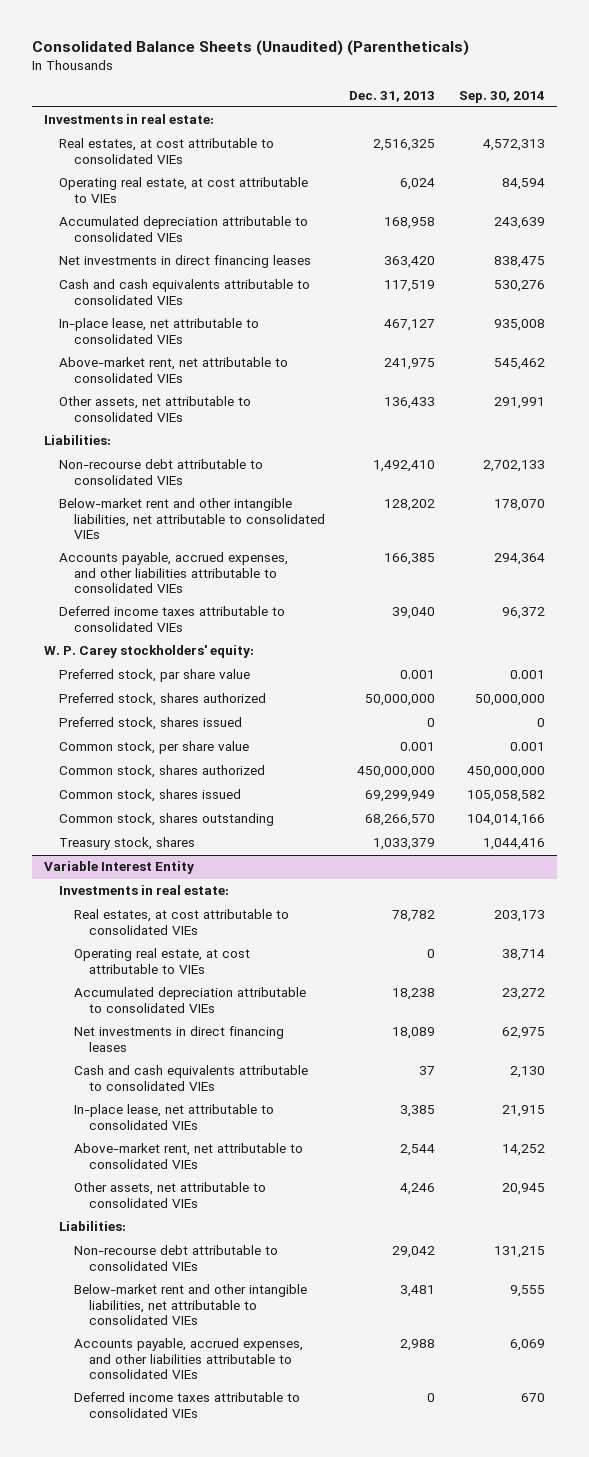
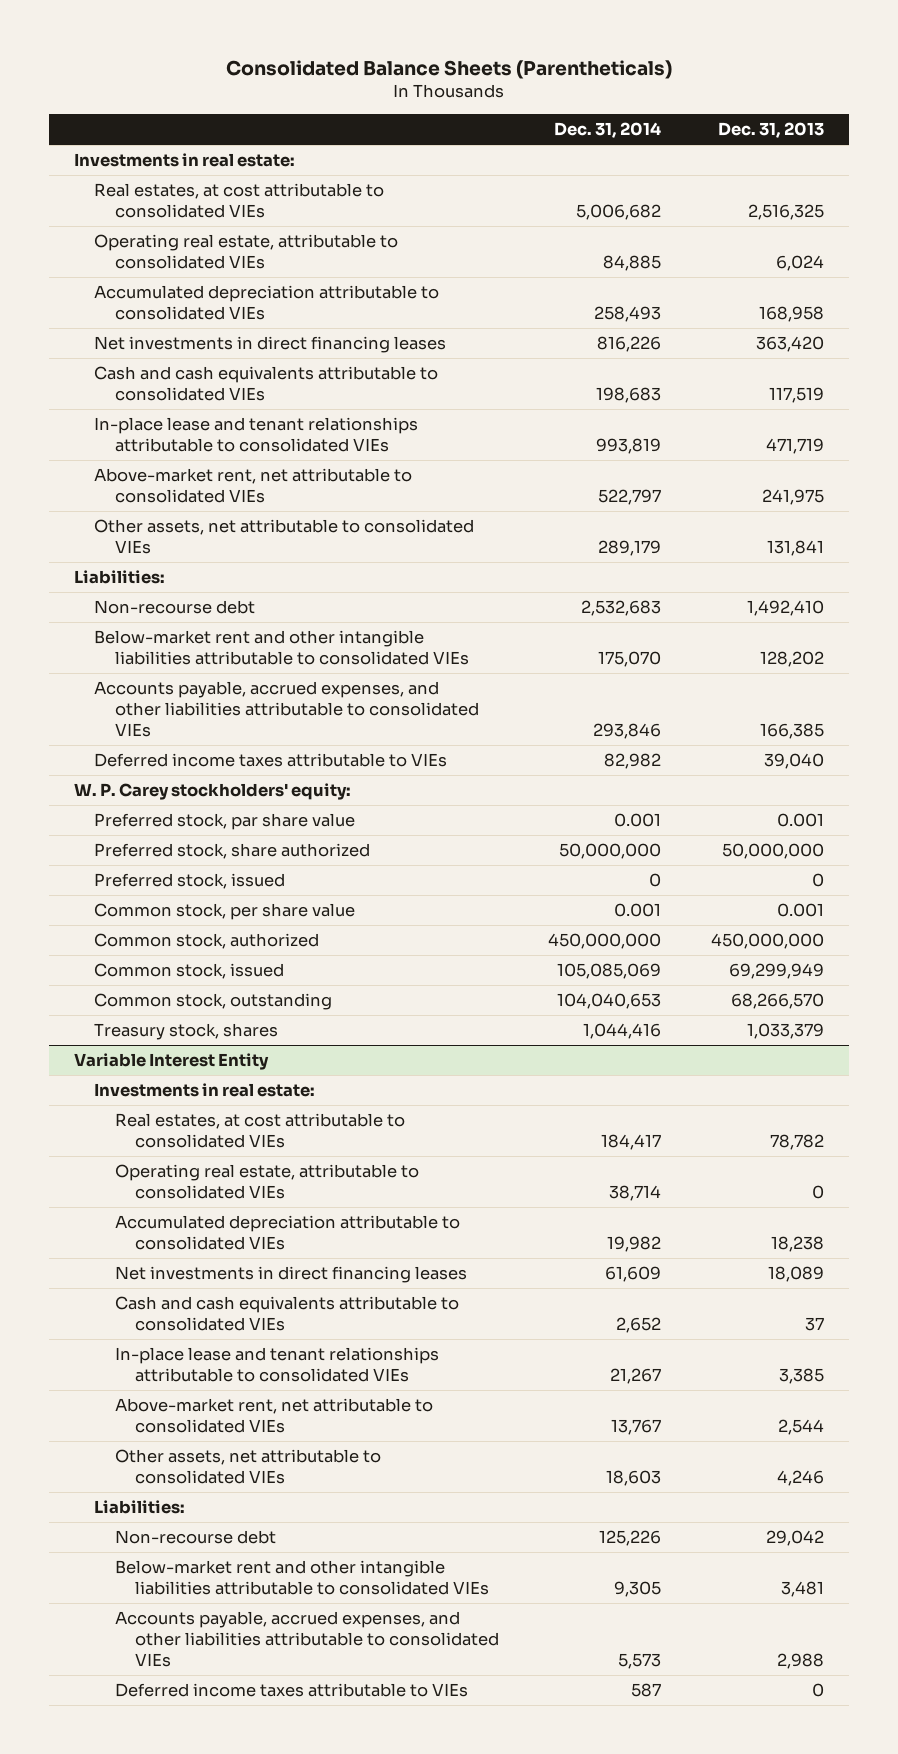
- Consolidated Balance Sheets (Unaudited) (Parentheticals)
+ Consolidated Balance Sheets (Parentheticals)
- | Dec. 31, 2013 | Sep. 30, 2014
+ | Dec. 31, 2014 | Dec. 31, 2013
- Operating real estate, at cost attributable to VIEs | 6,024 | 84,594
+ Operating real estate, attributable to consolidated VIEs | 84,885 | 6,024
- In-place lease, net attributable to consolidated VIEs | 467,127 | 935,008
+ In-place lease and tenant relationships attributable to consolidated VIEs | 993,819 | 471,719
- Other assets, net attributable to consolidated VIEs | 136,433 | 291,991
+ Other assets, net attributable to consolidated VIEs | 289,179 | 131,841
- Non-recourse debt attributable to consolidated VIEs | 1,492,410 | 2,702,133
- Below-market rent and other intangible liabilities, net attributable to consolidated VIEs | 128,202 | 178,070
+ Non-recourse debt | 2,532,683 | 1,492,410
+ Below-market rent and other intangible liabilities attributable to consolidated VIEs | 175,070 | 128,202
- Deferred income taxes attributable to consolidated VIEs | 39,040 | 96,372
+ Deferred income taxes attributable to VIEs | 82,982 | 39,040
- Preferred stock, shares authorized | 50,000,000 | 50,000,000
- Preferred stock, shares issued | 0 | 0
+ Preferred stock, share authorized | 50,000,000 | 50,000,000
+ Preferred stock, issued | 0 | 0
- Common stock, shares authorized | 450,000,000 | 450,000,000
- Common stock, shares issued | 69,299,949 | 105,058,582
- Common stock, shares outstanding | 68,266,570 | 104,014,166
+ Common stock, authorized | 450,000,000 | 450,000,000
+ Common stock, issued | 105,085,069 | 69,299,949
+ Common stock, outstanding | 104,040,653 | 68,266,570
@ Variable Interest Entity
- Operating real estate, at cost attributable to VIEs | 0 | 38,714
+ Operating real estate, attributable to consolidated VIEs | 38,714 | 0
- In-place lease, net attributable to consolidated VIEs | 3,385 | 21,915
+ In-place lease and tenant relationships attributable to consolidated VIEs | 21,267 | 3,385
- Non-recourse debt attributable to consolidated VIEs | 29,042 | 131,215
- Below-market rent and other intangible liabilities, net attributable to consolidated VIEs | 3,481 | 9,555
+ Non-recourse debt | 125,226 | 29,042
+ Below-market rent and other intangible liabilities attributable to consolidated VIEs | 9,305 | 3,481
- Deferred income taxes attributable to consolidated VIEs | 0 | 670
+ Deferred income taxes attributable to VIEs | 587 | 0

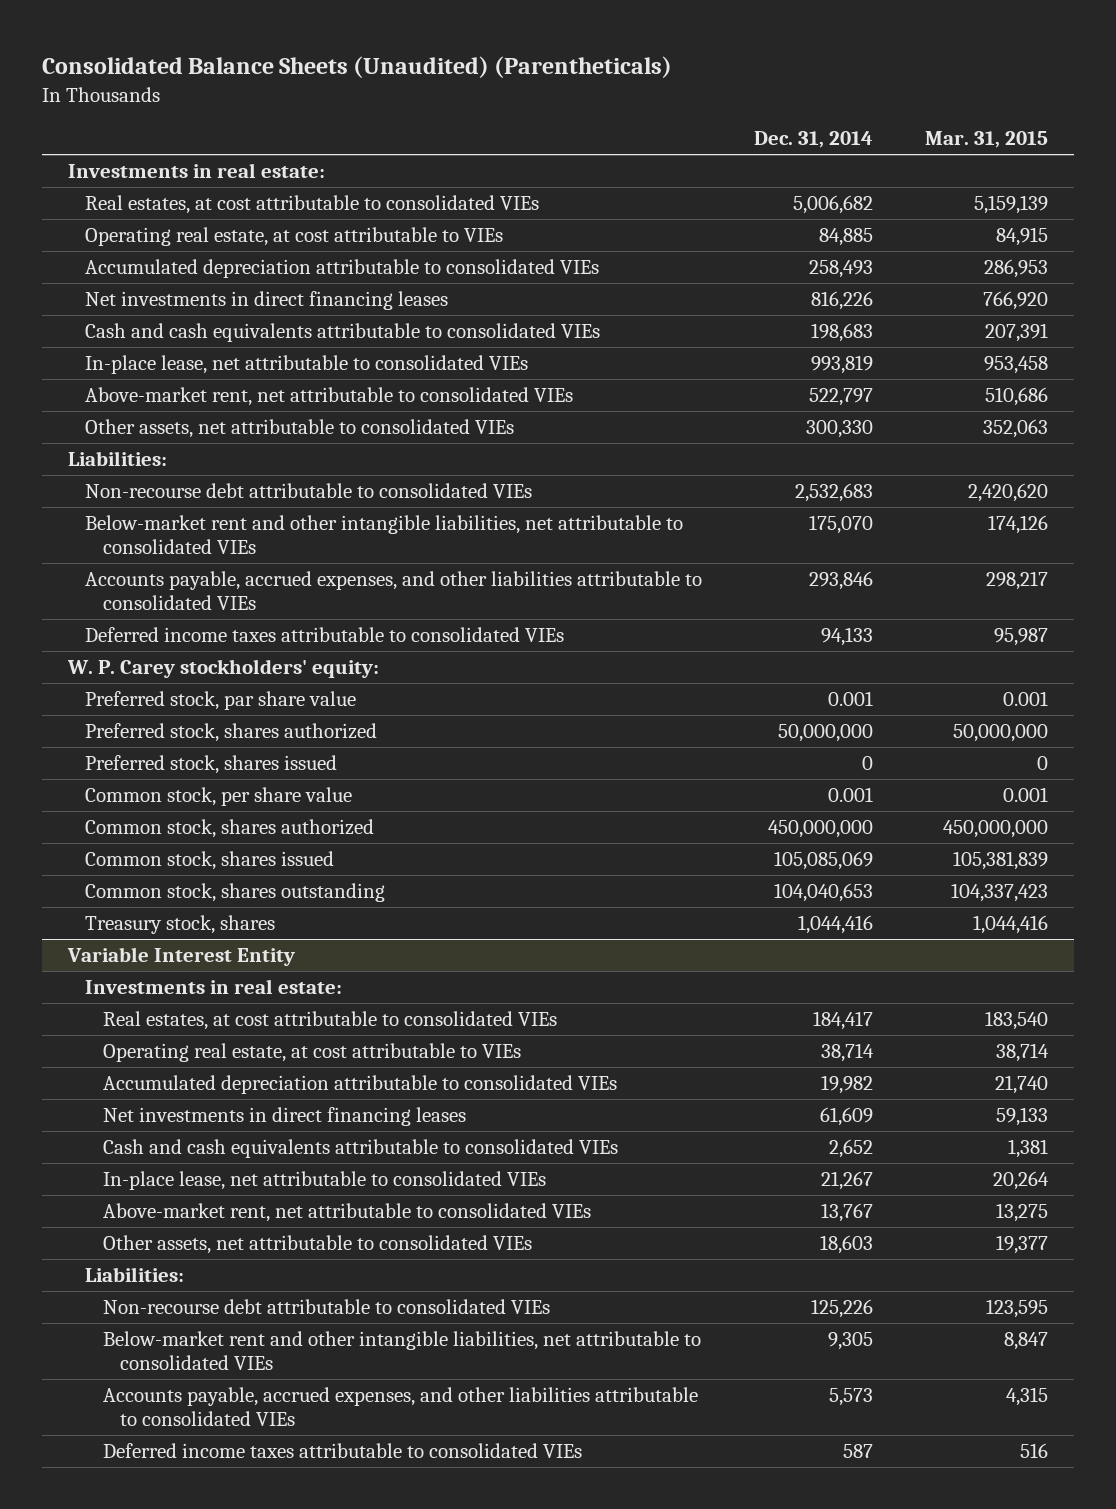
- Consolidated Balance Sheets (Parentheticals)
+ Consolidated Balance Sheets (Unaudited) (Parentheticals)
- | Dec. 31, 2014 | Dec. 31, 2013
+ | Dec. 31, 2014 | Mar. 31, 2015
- Operating real estate, attributable to consolidated VIEs | 84,885 | 6,024
+ Operating real estate, at cost attributable to VIEs | 84,885 | 84,915
- In-place lease and tenant relationships attributable to consolidated VIEs | 993,819 | 471,719
+ In-place lease, net attributable to consolidated VIEs | 993,819 | 953,458
- Other assets, net attributable to consolidated VIEs | 289,179 | 131,841
+ Other assets, net attributable to consolidated VIEs | 300,330 | 352,063
- Non-recourse debt | 2,532,683 | 1,492,410
- Below-market rent and other intangible liabilities attributable to consolidated VIEs | 175,070 | 128,202
+ Non-recourse debt attributable to consolidated VIEs | 2,532,683 | 2,420,620
+ Below-market rent and other intangible liabilities, net attributable to consolidated VIEs | 175,070 | 174,126
- Deferred income taxes attributable to VIEs | 82,982 | 39,040
+ Deferred income taxes attributable to consolidated VIEs | 94,133 | 95,987
- Preferred stock, share authorized | 50,000,000 | 50,000,000
- Preferred stock, issued | 0 | 0
+ Preferred stock, shares authorized | 50,000,000 | 50,000,000
+ Preferred stock, shares issued | 0 | 0
- Common stock, authorized | 450,000,000 | 450,000,000
- Common stock, issued | 105,085,069 | 69,299,949
- Common stock, outstanding | 104,040,653 | 68,266,570
+ Common stock, shares authorized | 450,000,000 | 450,000,000
+ Common stock, shares issued | 105,085,069 | 105,381,839
+ Common stock, shares outstanding | 104,040,653 | 104,337,423
@ Variable Interest Entity
- Operating real estate, attributable to consolidated VIEs | 38,714 | 0
+ Operating real estate, at cost attributable to VIEs | 38,714 | 38,714
- In-place lease and tenant relationships attributable to consolidated VIEs | 21,267 | 3,385
+ In-place lease, net attributable to consolidated VIEs | 21,267 | 20,264
- Non-recourse debt | 125,226 | 29,042
- Below-market rent and other intangible liabilities attributable to consolidated VIEs | 9,305 | 3,481
+ Non-recourse debt attributable to consolidated VIEs | 125,226 | 123,595
+ Below-market rent and other intangible liabilities, net attributable to consolidated VIEs | 9,305 | 8,847
- Deferred income taxes attributable to VIEs | 587 | 0
+ Deferred income taxes attributable to consolidated VIEs | 587 | 516

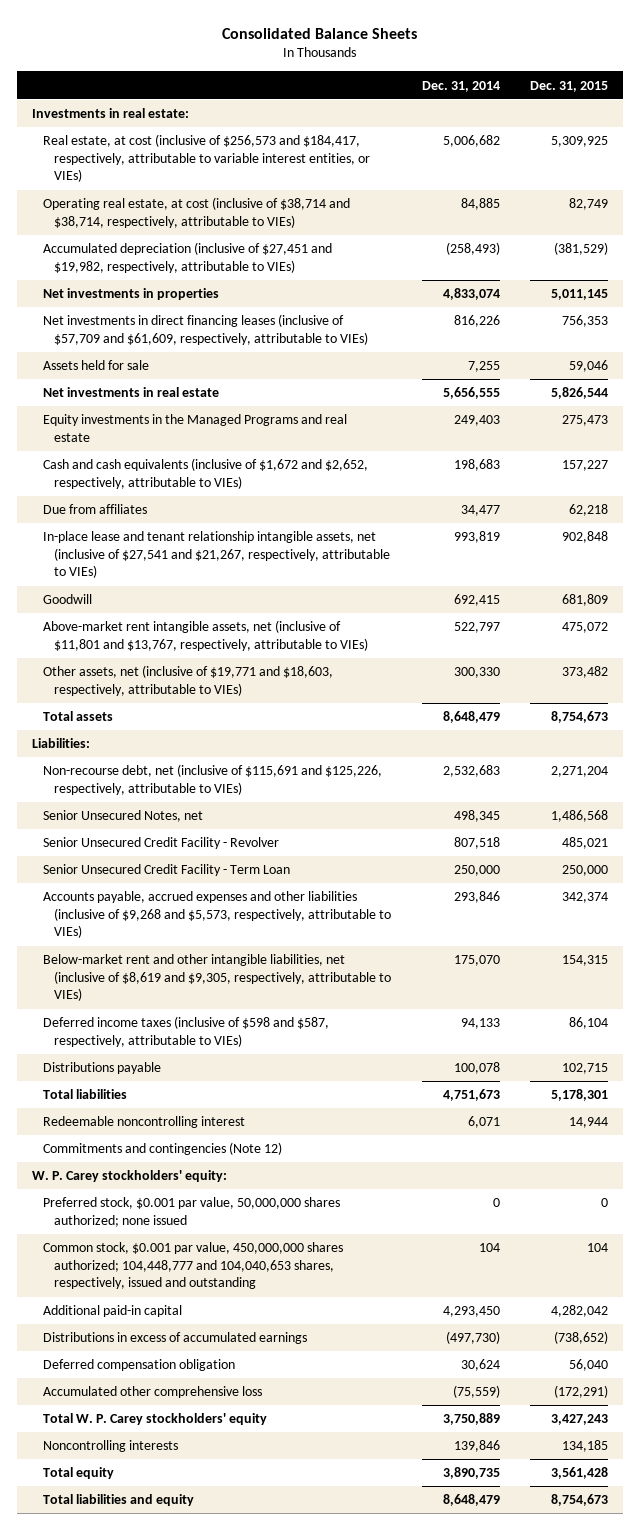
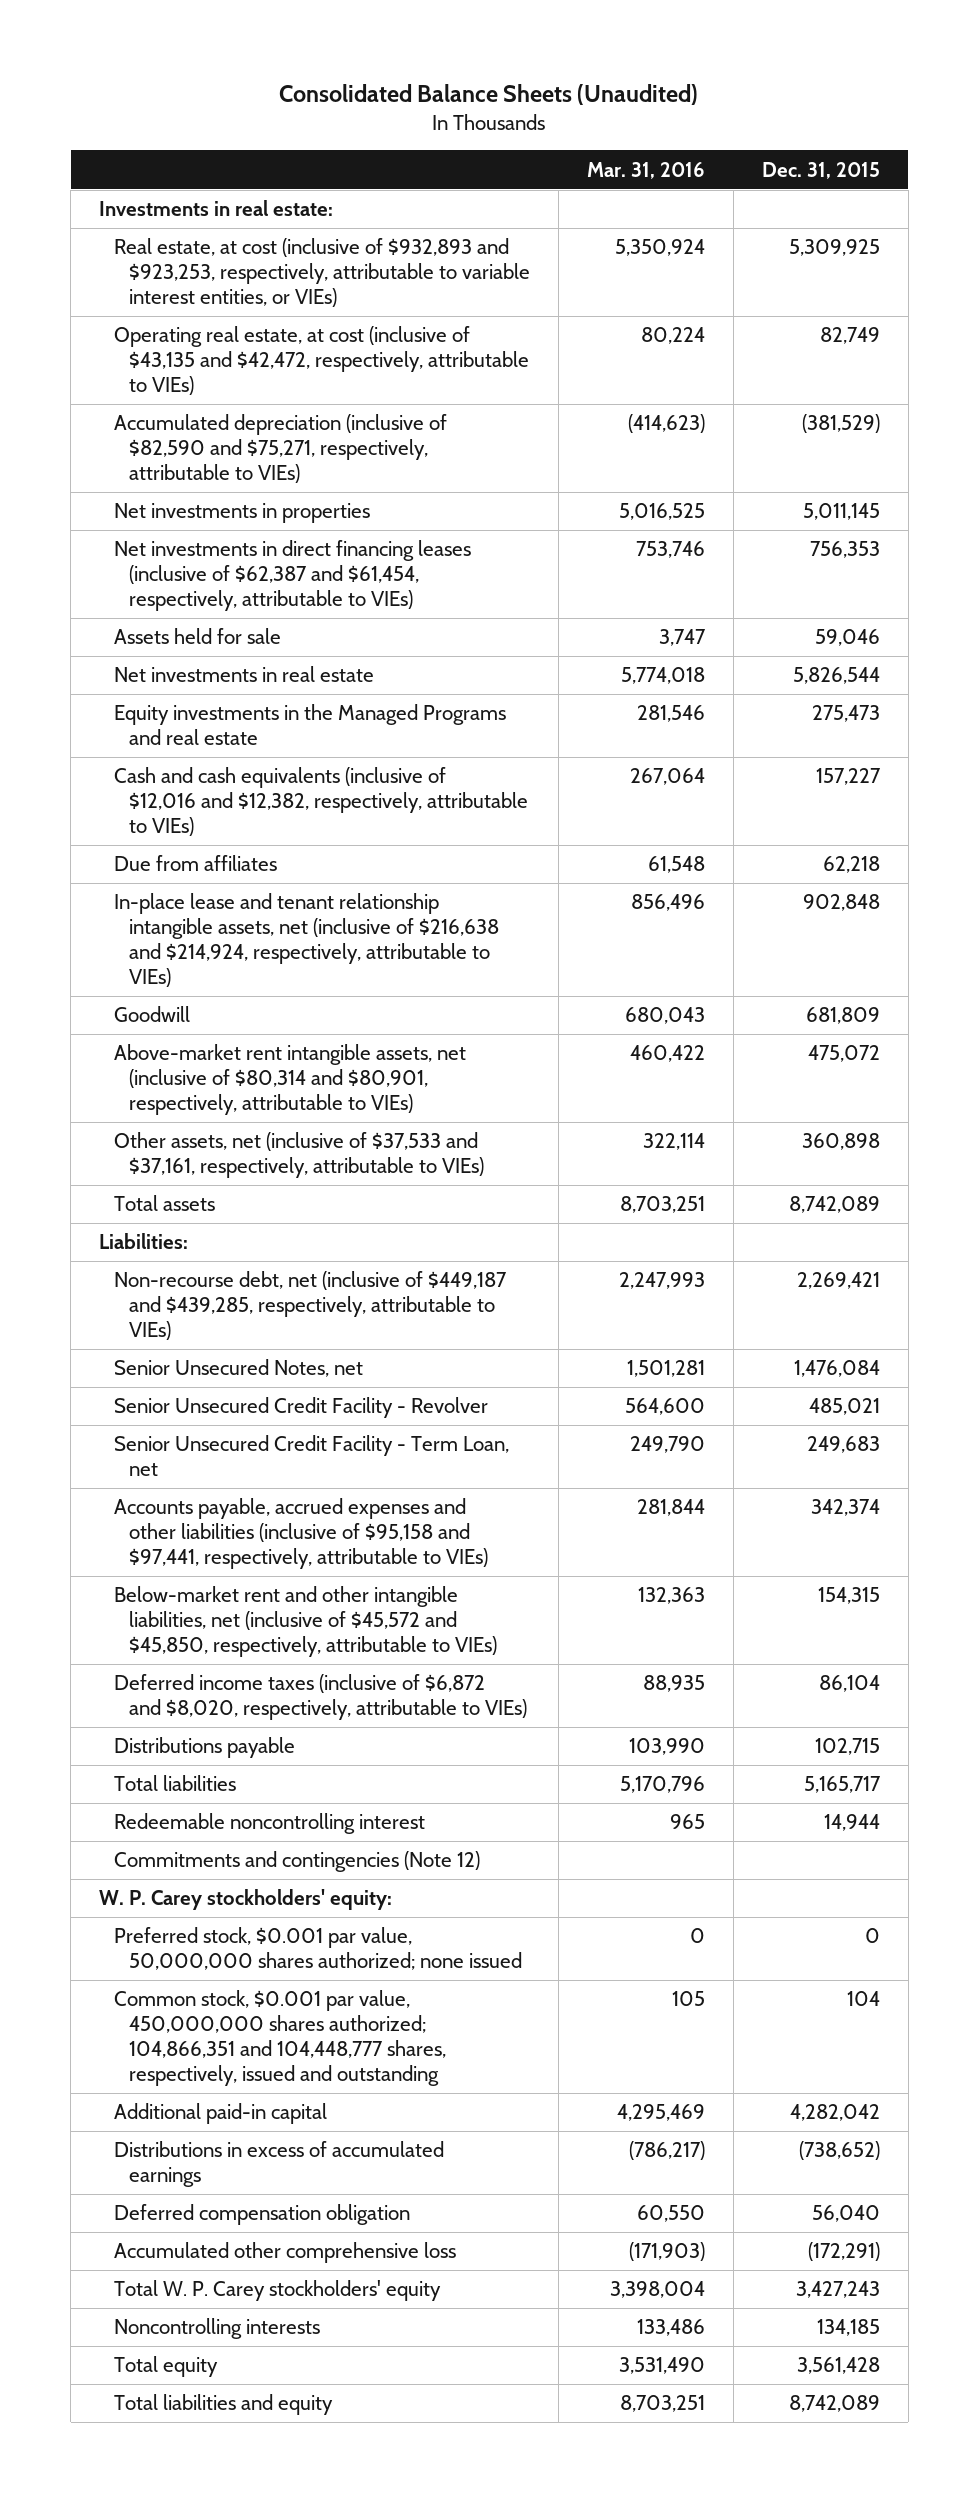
- Consolidated Balance Sheets
+ Consolidated Balance Sheets (Unaudited)
- | Dec. 31, 2014 | Dec. 31, 2015
+ | Mar. 31, 2016 | Dec. 31, 2015
- Real estate, at cost (inclusive of $256,573 and $184,417, respectively, attributable to variable interest entities, or VIEs) | 5,006,682 | 5,309,925
- Operating real estate, at cost (inclusive of $38,714 and $38,714, respectively, attributable to VIEs) | 84,885 | 82,749
- Accumulated depreciation (inclusive of $27,451 and $19,982, respectively, attributable to VIEs) | (258,493) | (381,529)
+ Real estate, at cost (inclusive of $932,893 and $923,253, respectively, attributable to variable interest entities, or VIEs) | 5,350,924 | 5,309,925
+ Operating real estate, at cost (inclusive of $43,135 and $42,472, respectively, attributable to VIEs) | 80,224 | 82,749
+ Accumulated depreciation (inclusive of $82,590 and $75,271, respectively, attributable to VIEs) | (414,623) | (381,529)
- Net investments in direct financing leases (inclusive of $57,709 and $61,609, respectively, attributable to VIEs) | 816,226 | 756,353
+ Net investments in direct financing leases (inclusive of $62,387 and $61,454, respectively, attributable to VIEs) | 753,746 | 756,353
- Cash and cash equivalents (inclusive of $1,672 and $2,652, respectively, attributable to VIEs) | 198,683 | 157,227
+ Cash and cash equivalents (inclusive of $12,016 and $12,382, respectively, attributable to VIEs) | 267,064 | 157,227
- In-place lease and tenant relationship intangible assets, net (inclusive of $27,541 and $21,267, respectively, attributable to VIEs) | 993,819 | 902,848
+ In-place lease and tenant relationship intangible assets, net (inclusive of $216,638 and $214,924, respectively, attributable to VIEs) | 856,496 | 902,848
- Above-market rent intangible assets, net (inclusive of $11,801 and $13,767, respectively, attributable to VIEs) | 522,797 | 475,072
- Other assets, net (inclusive of $19,771 and $18,603, respectively, attributable to VIEs) | 300,330 | 373,482
- Total assets | 8,648,479 | 8,754,673
+ Above-market rent intangible assets, net (inclusive of $80,314 and $80,901, respectively, attributable to VIEs) | 460,422 | 475,072
+ Other assets, net (inclusive of $37,533 and $37,161, respectively, attributable to VIEs) | 322,114 | 360,898
+ Total assets | 8,703,251 | 8,742,089
- Non-recourse debt, net (inclusive of $115,691 and $125,226, respectively, attributable to VIEs) | 2,532,683 | 2,271,204
- Senior Unsecured Notes, net | 498,345 | 1,486,568
+ Non-recourse debt, net (inclusive of $449,187 and $439,285, respectively, attributable to VIEs) | 2,247,993 | 2,269,421
+ Senior Unsecured Notes, net | 1,501,281 | 1,476,084
- Senior Unsecured Credit Facility - Term Loan | 250,000 | 250,000
- Accounts payable, accrued expenses and other liabilities (inclusive of $9,268 and $5,573, respectively, attributable to VIEs) | 293,846 | 342,374
- Below-market rent and other intangible liabilities, net (inclusive of $8,619 and $9,305, respectively, attributable to VIEs) | 175,070 | 154,315
- Deferred income taxes (inclusive of $598 and $587, respectively, attributable to VIEs) | 94,133 | 86,104
+ Senior Unsecured Credit Facility - Term Loan, net | 249,790 | 249,683
+ Accounts payable, accrued expenses and other liabilities (inclusive of $95,158 and $97,441, respectively, attributable to VIEs) | 281,844 | 342,374
+ Below-market rent and other intangible liabilities, net (inclusive of $45,572 and $45,850, respectively, attributable to VIEs) | 132,363 | 154,315
+ Deferred income taxes (inclusive of $6,872 and $8,020, respectively, attributable to VIEs) | 88,935 | 86,104
- Total liabilities | 4,751,673 | 5,178,301
+ Total liabilities | 5,170,796 | 5,165,717
- Common stock, $0.001 par value, 450,000,000 shares authorized; 104,448,777 and 104,040,653 shares, respectively, issued and outstanding | 104 | 104
+ Common stock, $0.001 par value, 450,000,000 shares authorized; 104,866,351 and 104,448,777 shares, respectively, issued and outstanding | 105 | 104
- Total liabilities and equity | 8,648,479 | 8,754,673
+ Total liabilities and equity | 8,703,251 | 8,742,089

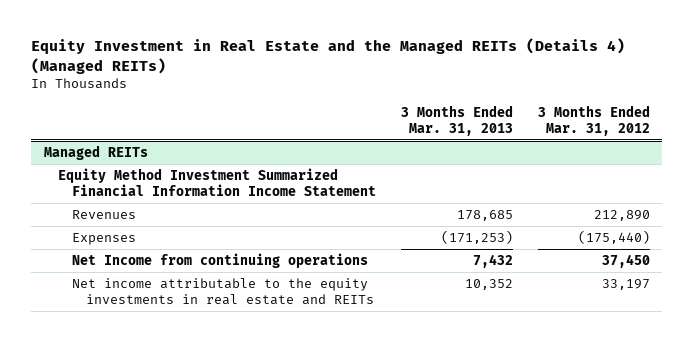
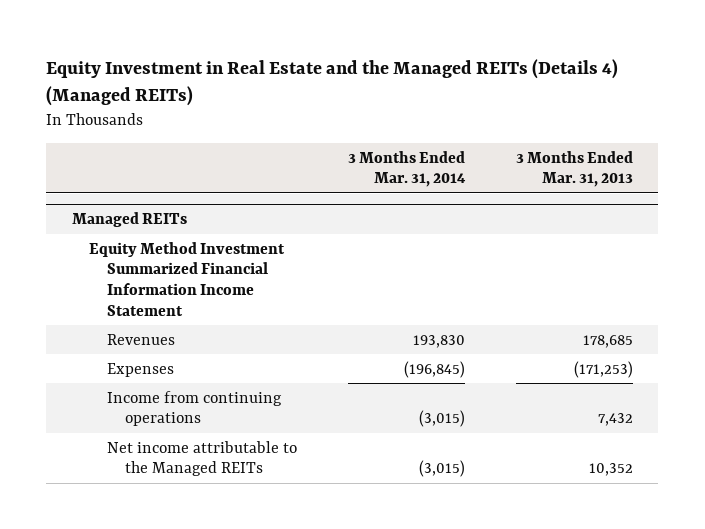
- | 3 Months Ended Mar. 31, 2013 | 3 Months Ended Mar. 31, 2012
+ | 3 Months Ended Mar. 31, 2014 | 3 Months Ended Mar. 31, 2013
@ Managed REITs
- Net Income from continuing operations | 7,432 | 37,450
- Net income attributable to the equity investments in real estate and REITs | 10,352 | 33,197
+ Income from continuing operations | (3,015) | 7,432
+ Net income attributable to the Managed REITs | (3,015) | 10,352

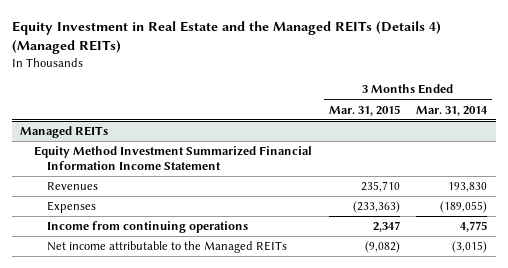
- | 3 Months Ended Mar. 31, 2014 | 3 Months Ended Mar. 31, 2013
+ | 3 Months Ended Mar. 31, 2015 | 3 Months Ended Mar. 31, 2014
@ Managed REITs
- Expenses | (196,845) | (171,253)
- Income from continuing operations | (3,015) | 7,432
+ Expenses | (233,363) | (189,055)
+ Income from continuing operations | 2,347 | 4,775

